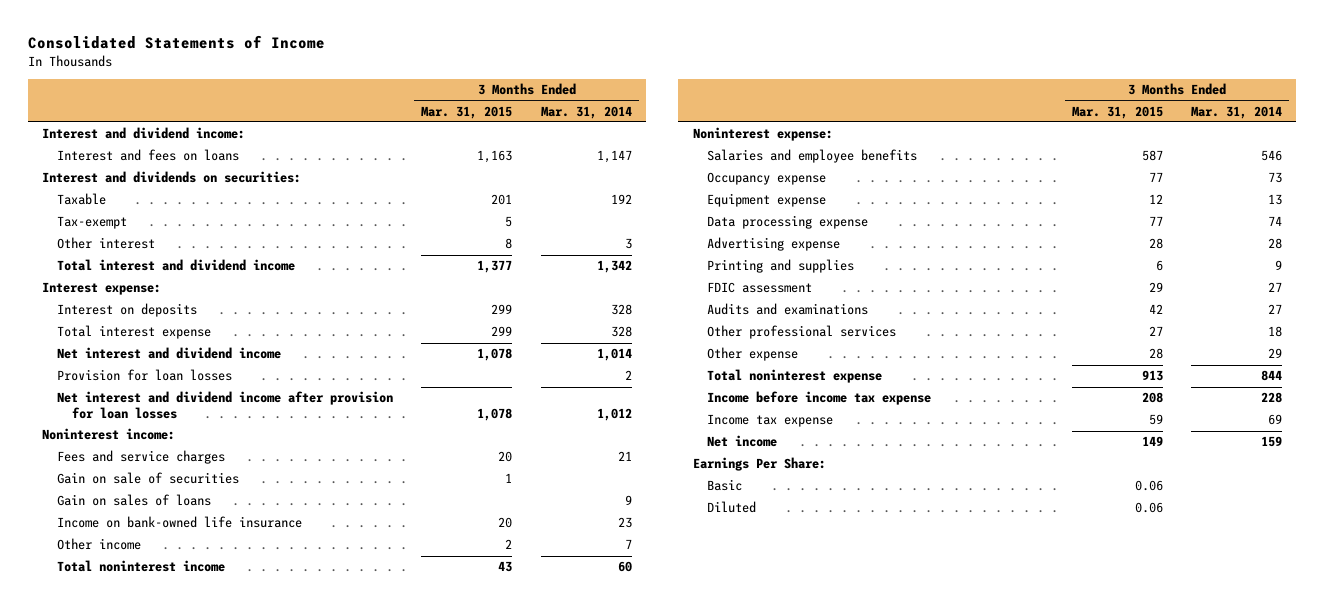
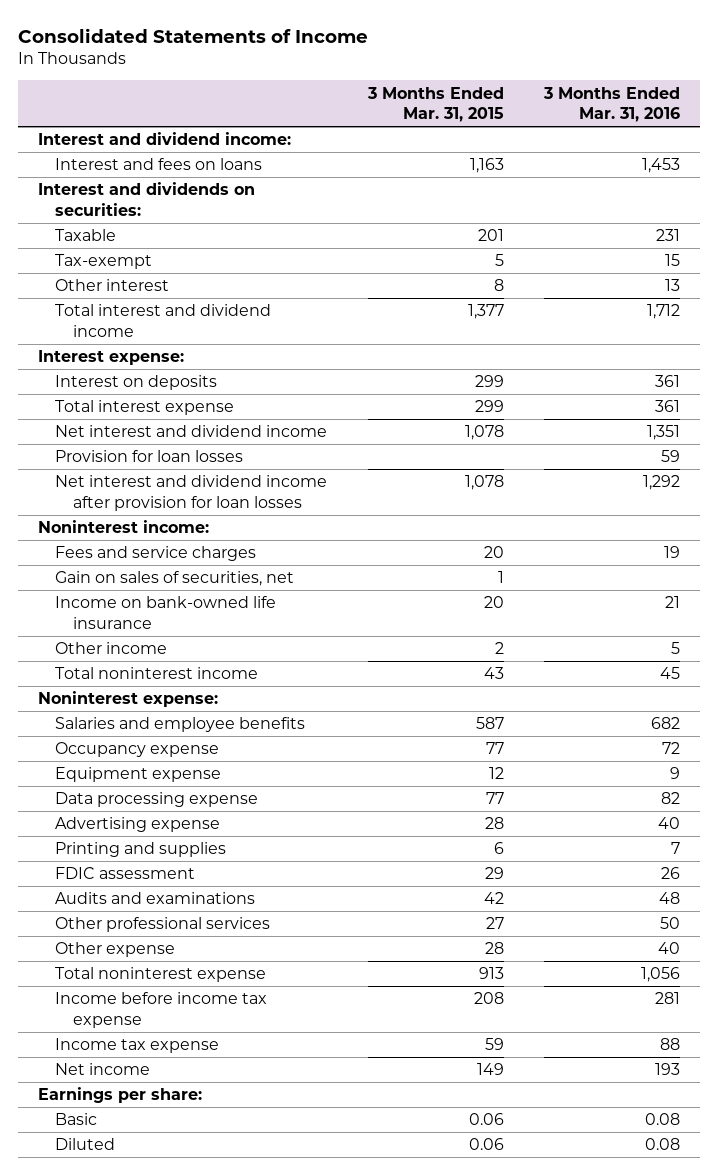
- | 3 Months Ended Mar. 31, 2015 | 3 Months Ended Mar. 31, 2014
+ | 3 Months Ended Mar. 31, 2015 | 3 Months Ended Mar. 31, 2016
- Gain on sale of securities | 1 |
- Gain on sales of loans | | 9
+ Gain on sales of securities, net | 1 |
- Earnings Per Share:
+ Earnings per share:

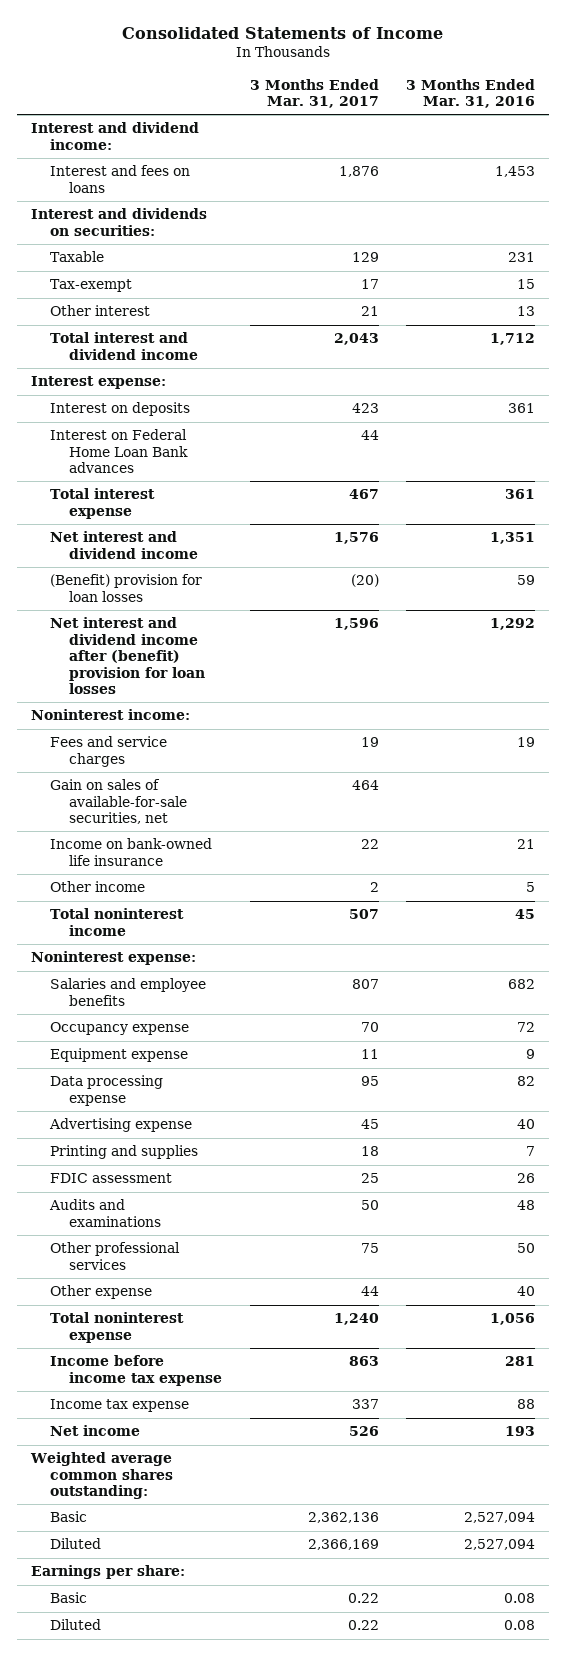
- | 3 Months Ended Mar. 31, 2015 | 3 Months Ended Mar. 31, 2016
+ | 3 Months Ended Mar. 31, 2017 | 3 Months Ended Mar. 31, 2016
+ Interest on Federal Home Loan Bank advances | 44 |
- Provision for loan losses | | 59
- Net interest and dividend income after provision for loan losses | 1,078 | 1,292
+ (Benefit) provision for loan losses | (20) | 59
+ Net interest and dividend income after (benefit) provision for loan losses | 1,596 | 1,292
- Gain on sales of securities, net | 1 |
+ Gain on sales of available-for-sale securities, net | 464 |
+ Weighted average common shares outstanding:
+ Basic | 2,362,136 | 2,527,094
+ Diluted | 2,366,169 | 2,527,094

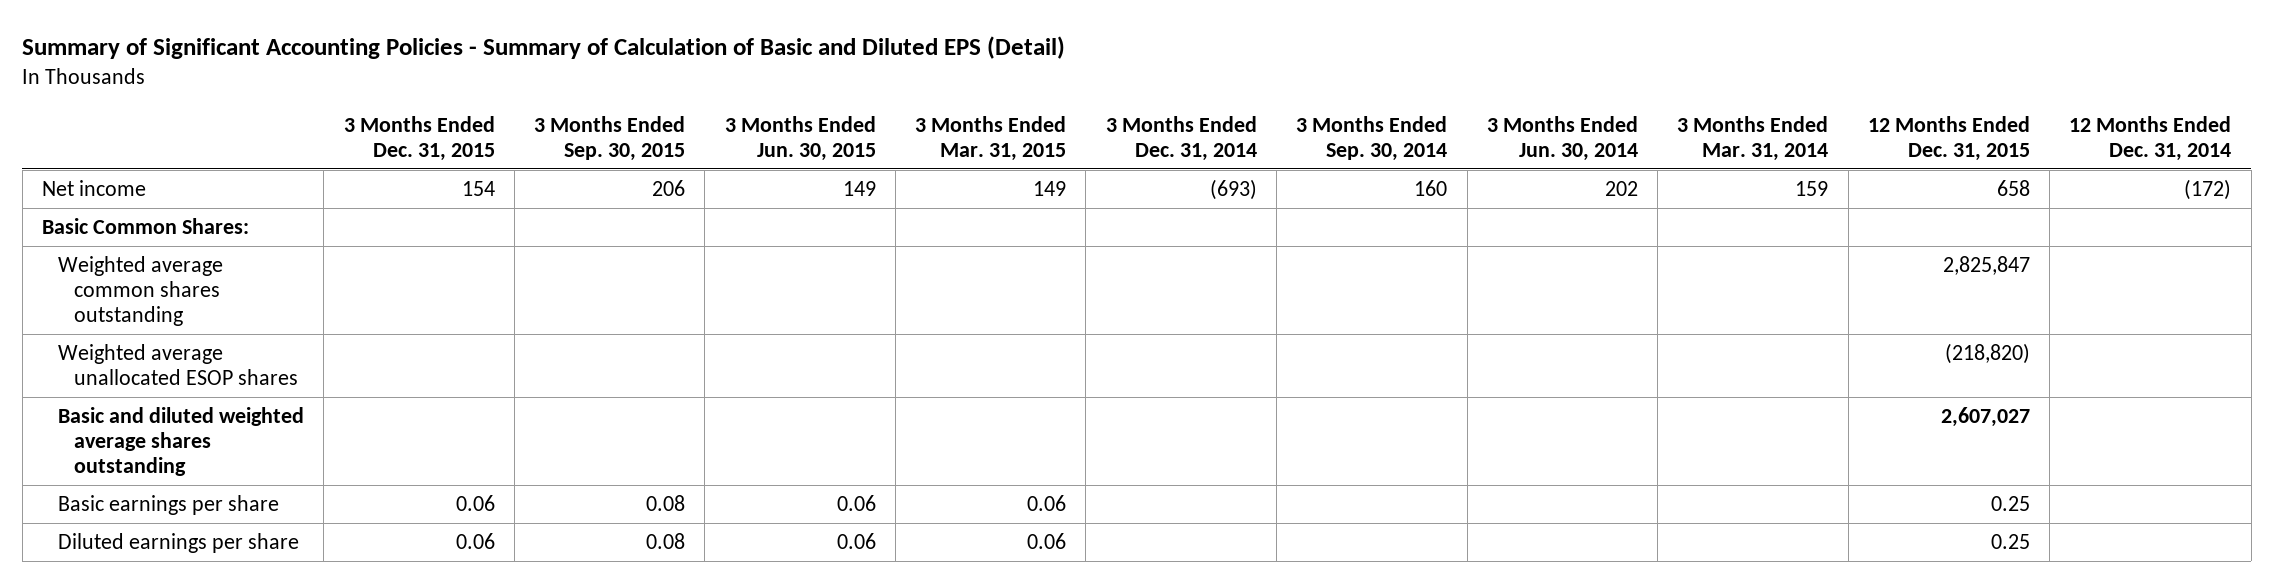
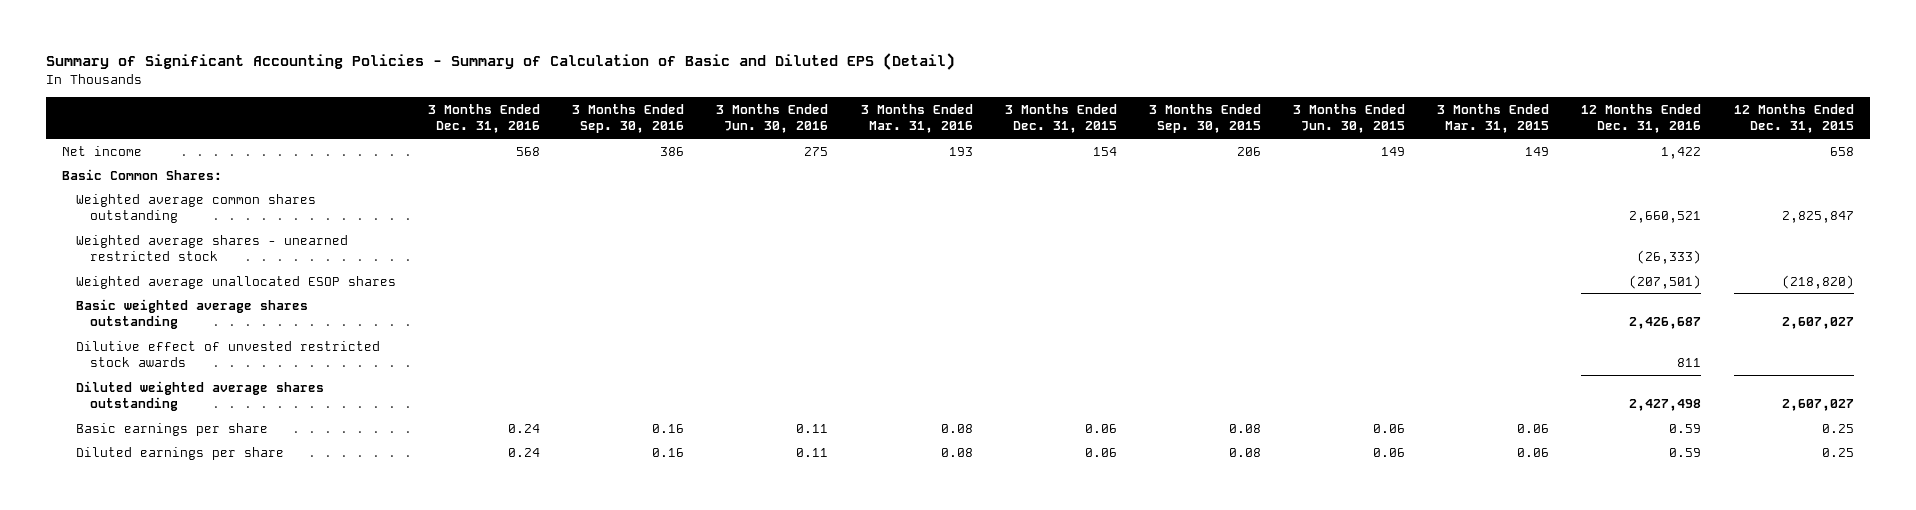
- | 3 Months Ended Dec. 31, 2015 | 3 Months Ended Sep. 30, 2015 | 3 Months Ended Jun. 30, 2015 | 3 Months Ended Mar. 31, 2015 | 3 Months Ended Dec. 31, 2014 | 3 Months Ended Sep. 30, 2014 | 3 Months Ended Jun. 30, 2014 | 3 Months Ended Mar. 31, 2014 | 12 Months Ended Dec. 31, 2015 | 12 Months Ended Dec. 31, 2014
+ | 3 Months Ended Dec. 31, 2016 | 3 Months Ended Sep. 30, 2016 | 3 Months Ended Jun. 30, 2016 | 3 Months Ended Mar. 31, 2016 | 3 Months Ended Dec. 31, 2015 | 3 Months Ended Sep. 30, 2015 | 3 Months Ended Jun. 30, 2015 | 3 Months Ended Mar. 31, 2015 | 12 Months Ended Dec. 31, 2016 | 12 Months Ended Dec. 31, 2015
+ Weighted average shares - unearned restricted stock | | | | | | | | | (26,333) |
- Basic and diluted weighted average shares outstanding | | | | | | | | | 2,607,027 |
+ Basic weighted average shares outstanding | | | | | | | | | 2,426,687 | 2,607,027
+ Dilutive effect of unvested restricted stock awards | | | | | | | | | 811 |
+ Diluted weighted average shares outstanding | | | | | | | | | 2,427,498 | 2,607,027

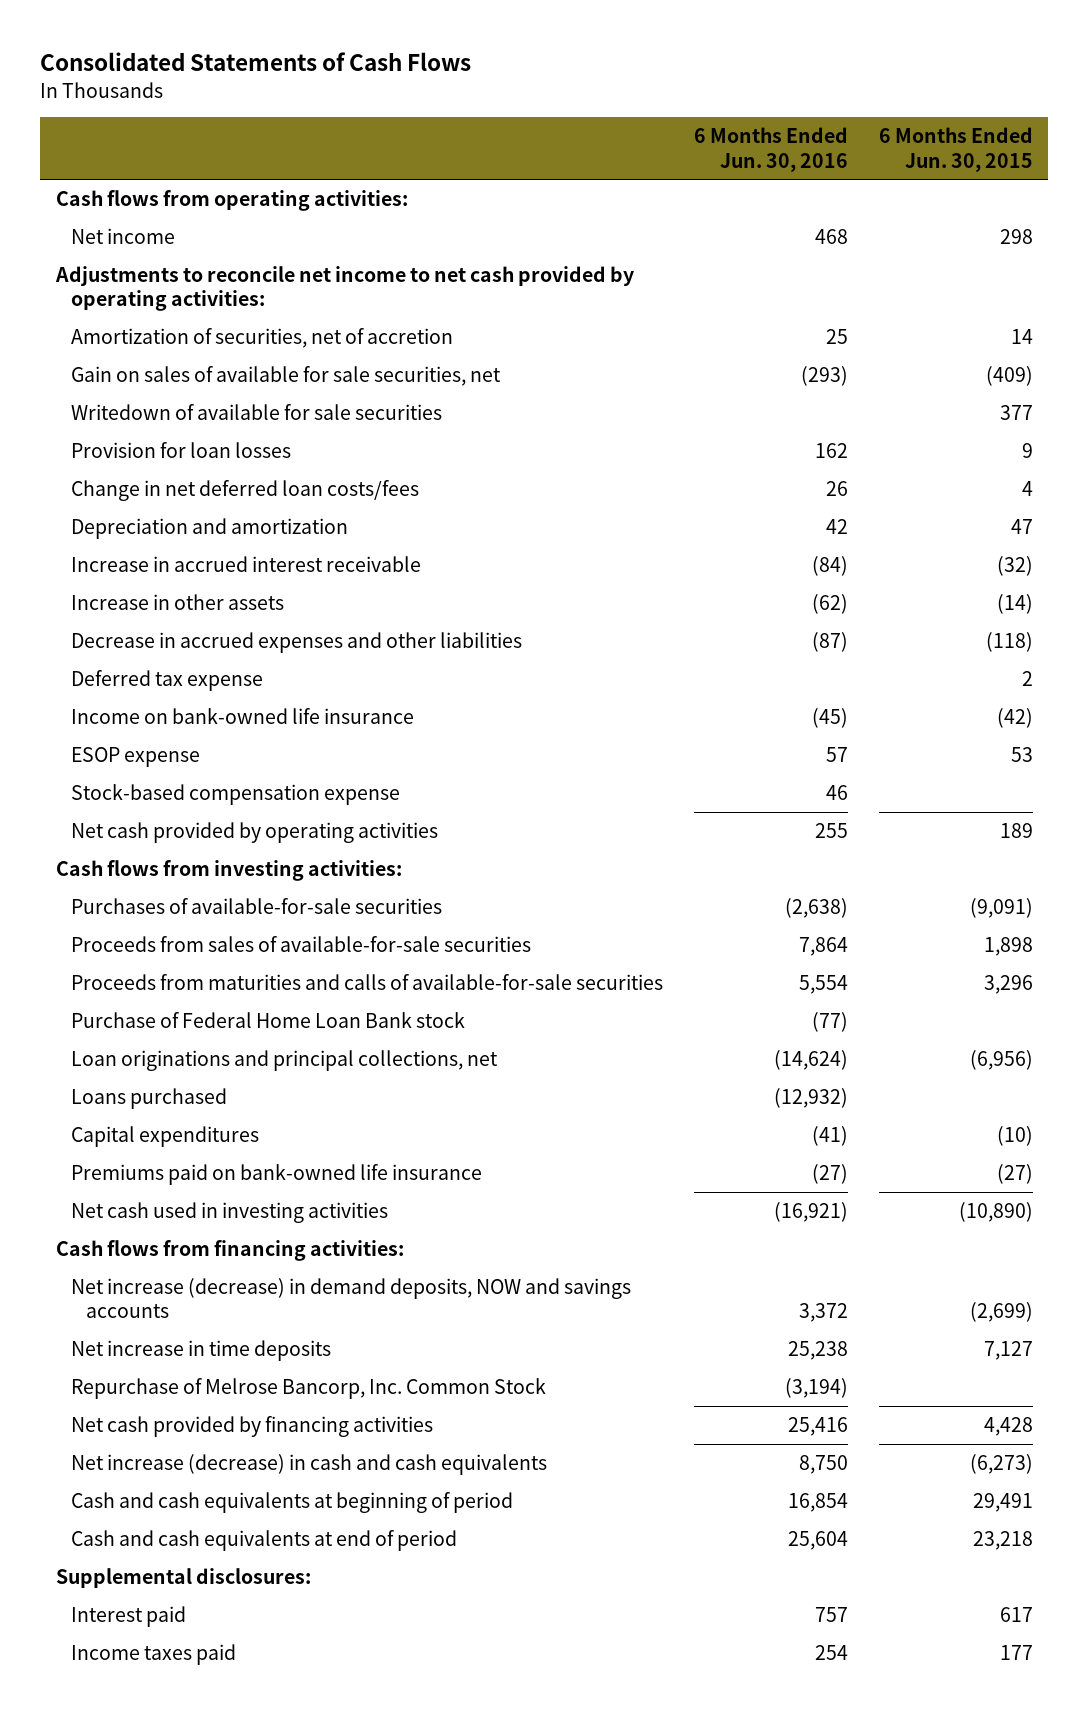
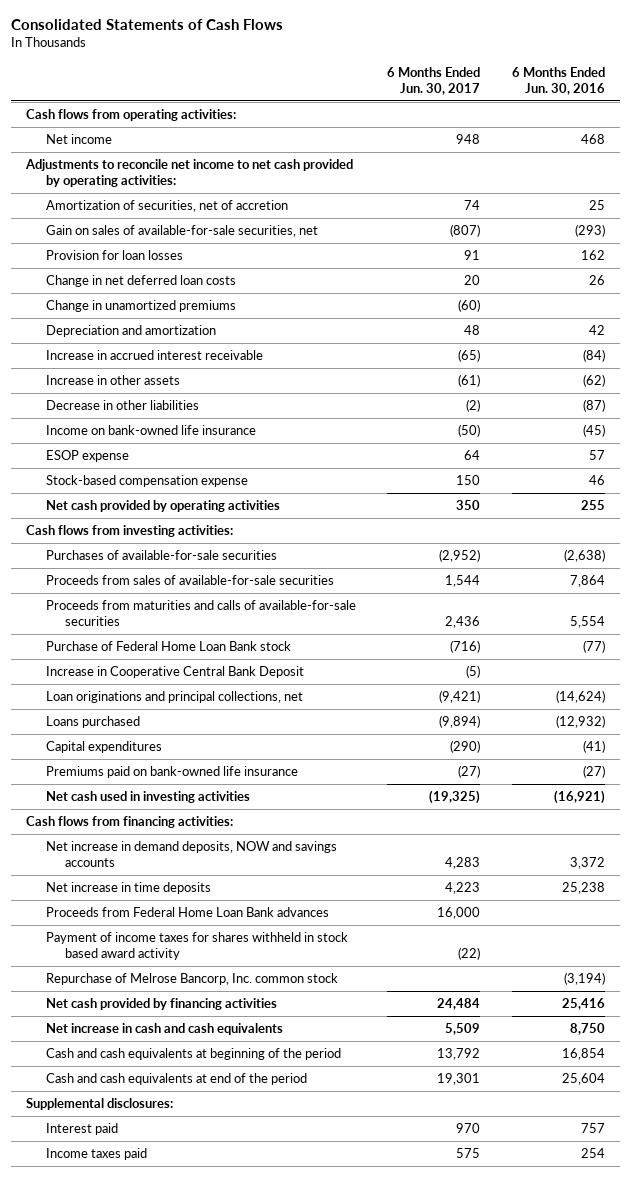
- | 6 Months Ended Jun. 30, 2016 | 6 Months Ended Jun. 30, 2015
+ | 6 Months Ended Jun. 30, 2017 | 6 Months Ended Jun. 30, 2016
- Gain on sales of available for sale securities, net | (293) | (409)
- Writedown of available for sale securities | | 377
+ Gain on sales of available-for-sale securities, net | (807) | (293)
- Change in net deferred loan costs/fees | 26 | 4
+ Change in net deferred loan costs | 20 | 26
+ Change in unamortized premiums | (60) |
- Decrease in accrued expenses and other liabilities | (87) | (118)
- Deferred tax expense | | 2
+ Decrease in other liabilities | (2) | (87)
+ Increase in Cooperative Central Bank Deposit | (5) |
- Net increase (decrease) in demand deposits, NOW and savings accounts | 3,372 | (2,699)
+ Net increase in demand deposits, NOW and savings accounts | 4,283 | 3,372
- Repurchase of Melrose Bancorp, Inc. Common Stock | (3,194) |
+ Proceeds from Federal Home Loan Bank advances | 16,000 |
+ Payment of income taxes for shares withheld in stock based award activity | (22) |
+ Repurchase of Melrose Bancorp, Inc. common stock | | (3,194)
- Net increase (decrease) in cash and cash equivalents | 8,750 | (6,273)
- Cash and cash equivalents at beginning of period | 16,854 | 29,491
- Cash and cash equivalents at end of period | 25,604 | 23,218
+ Net increase in cash and cash equivalents | 5,509 | 8,750
+ Cash and cash equivalents at beginning of the period | 13,792 | 16,854
+ Cash and cash equivalents at end of the period | 19,301 | 25,604

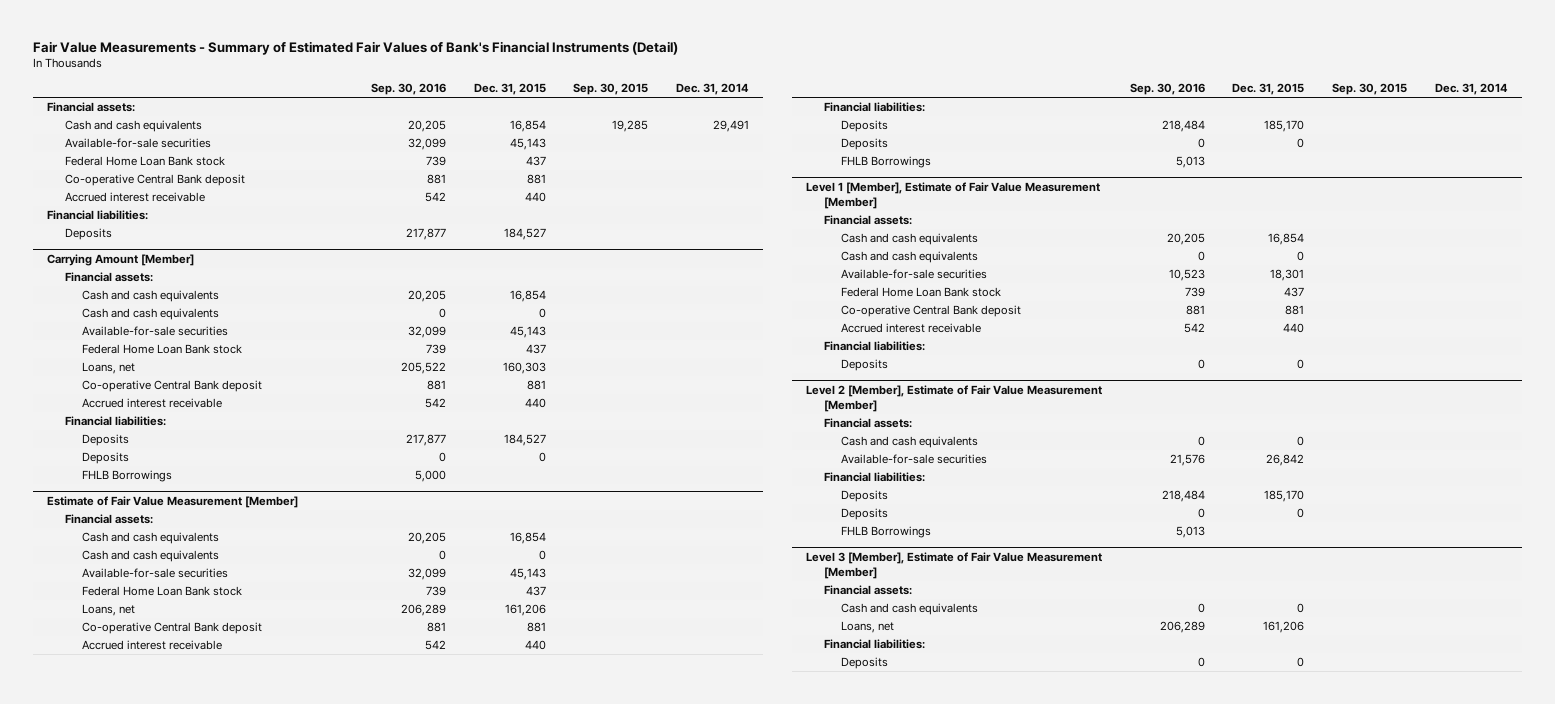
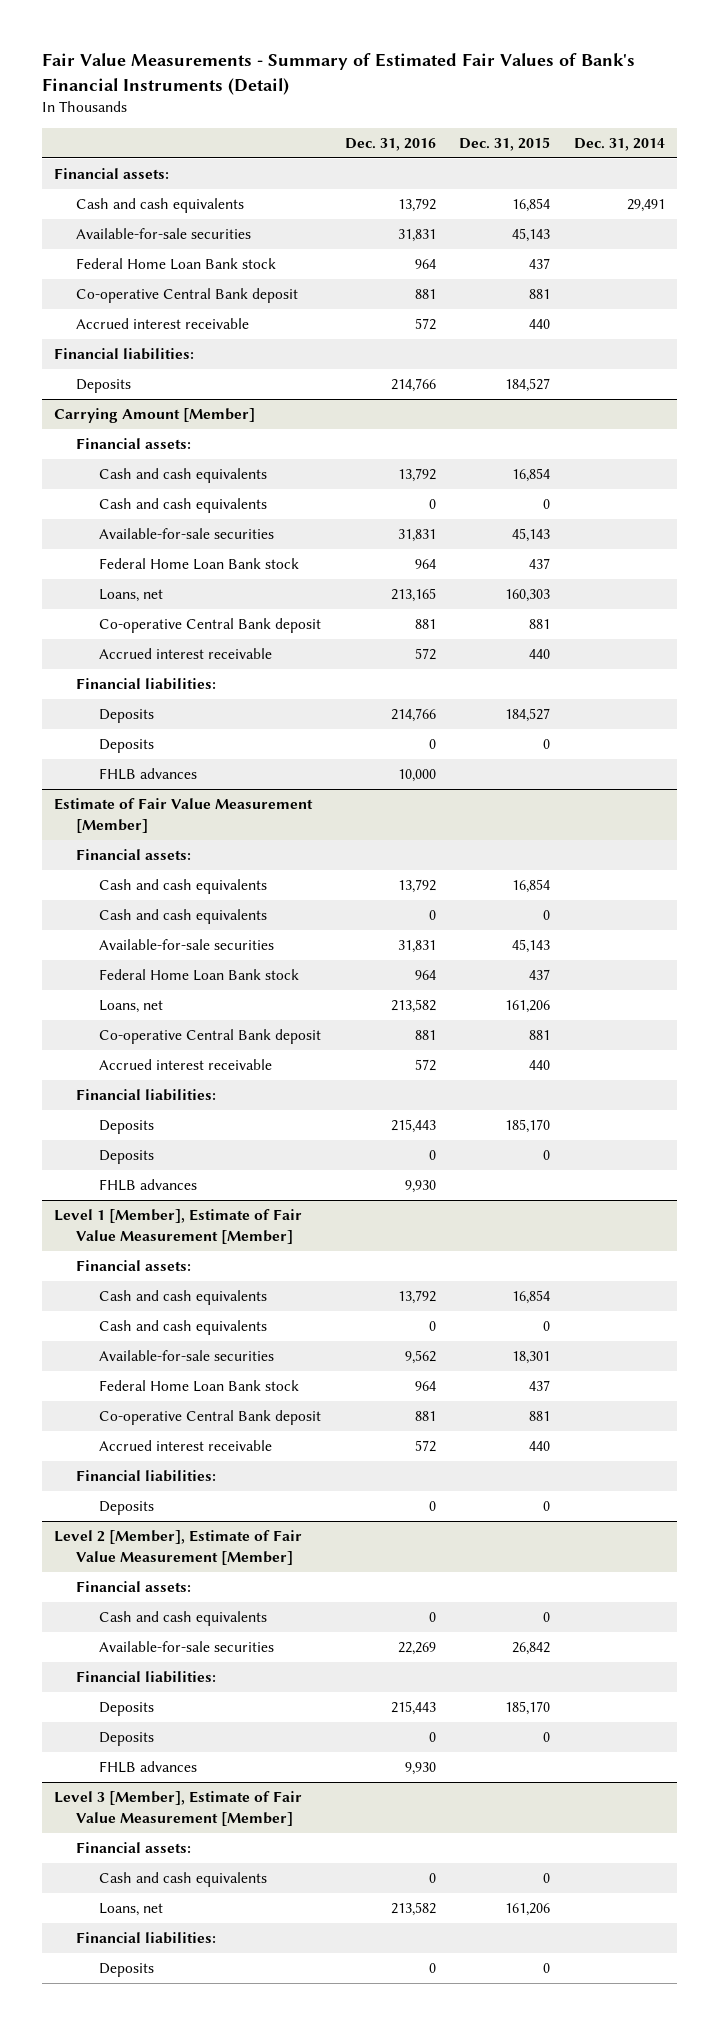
- | Sep. 30, 2016 | Dec. 31, 2015 | Sep. 30, 2015 | Dec. 31, 2014
+ | Dec. 31, 2016 | Dec. 31, 2015 | Dec. 31, 2014
@ Carrying Amount [Member]
- FHLB Borrowings | 5,000 | | |
+ FHLB advances | 10,000 | |
@ Estimate of Fair Value Measurement [Member]
- FHLB Borrowings | 5,013 | | |
+ FHLB advances | 9,930 | |
@ Level 2 [Member], Estimate of Fair Value Measurement [Member]
- FHLB Borrowings | 5,013 | | |
+ FHLB advances | 9,930 | |

